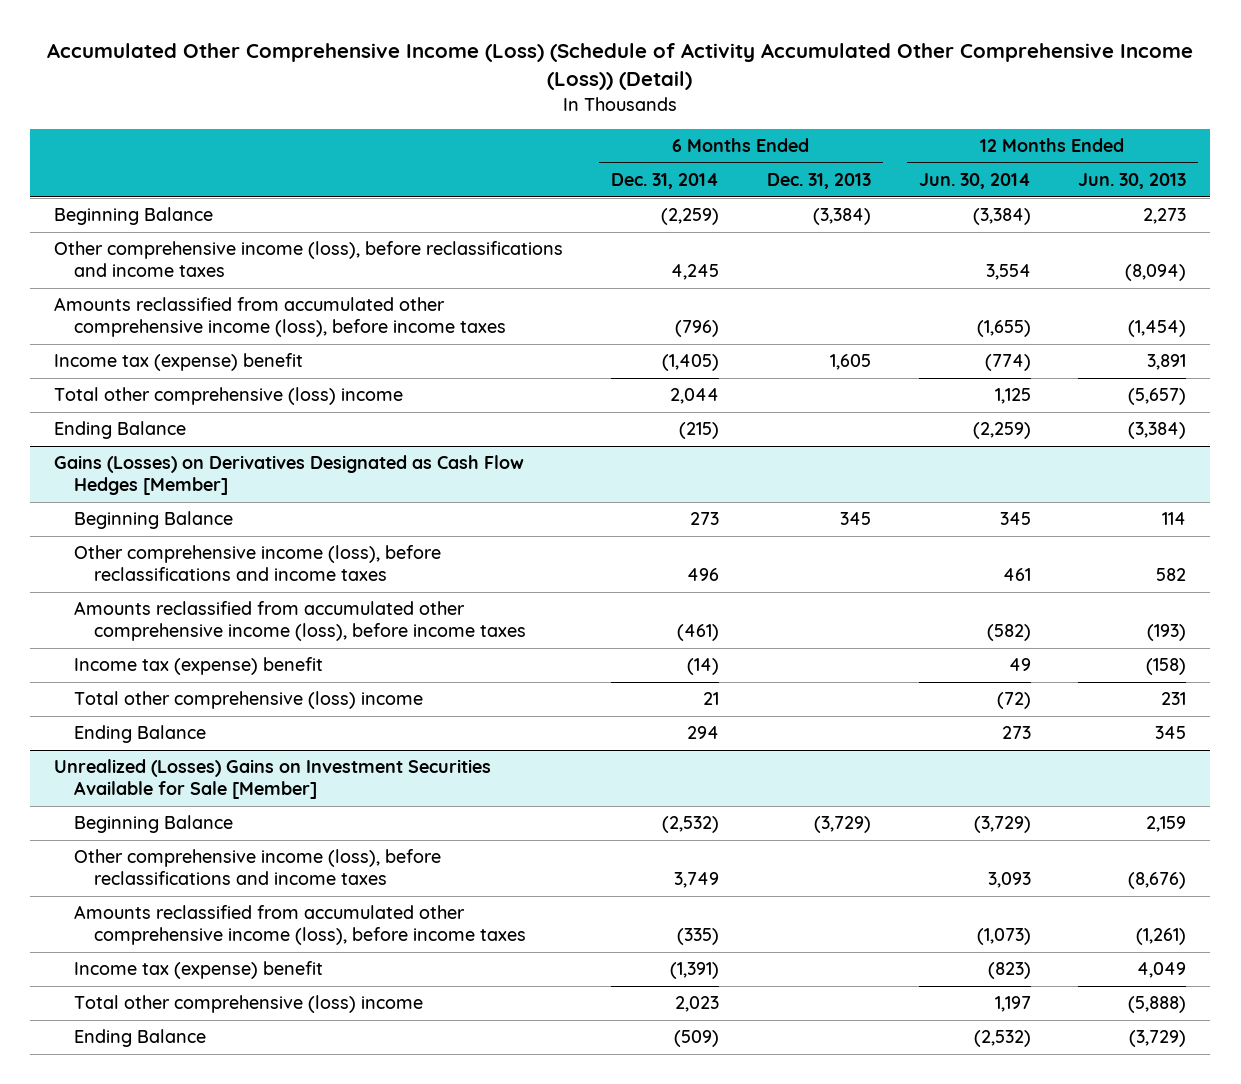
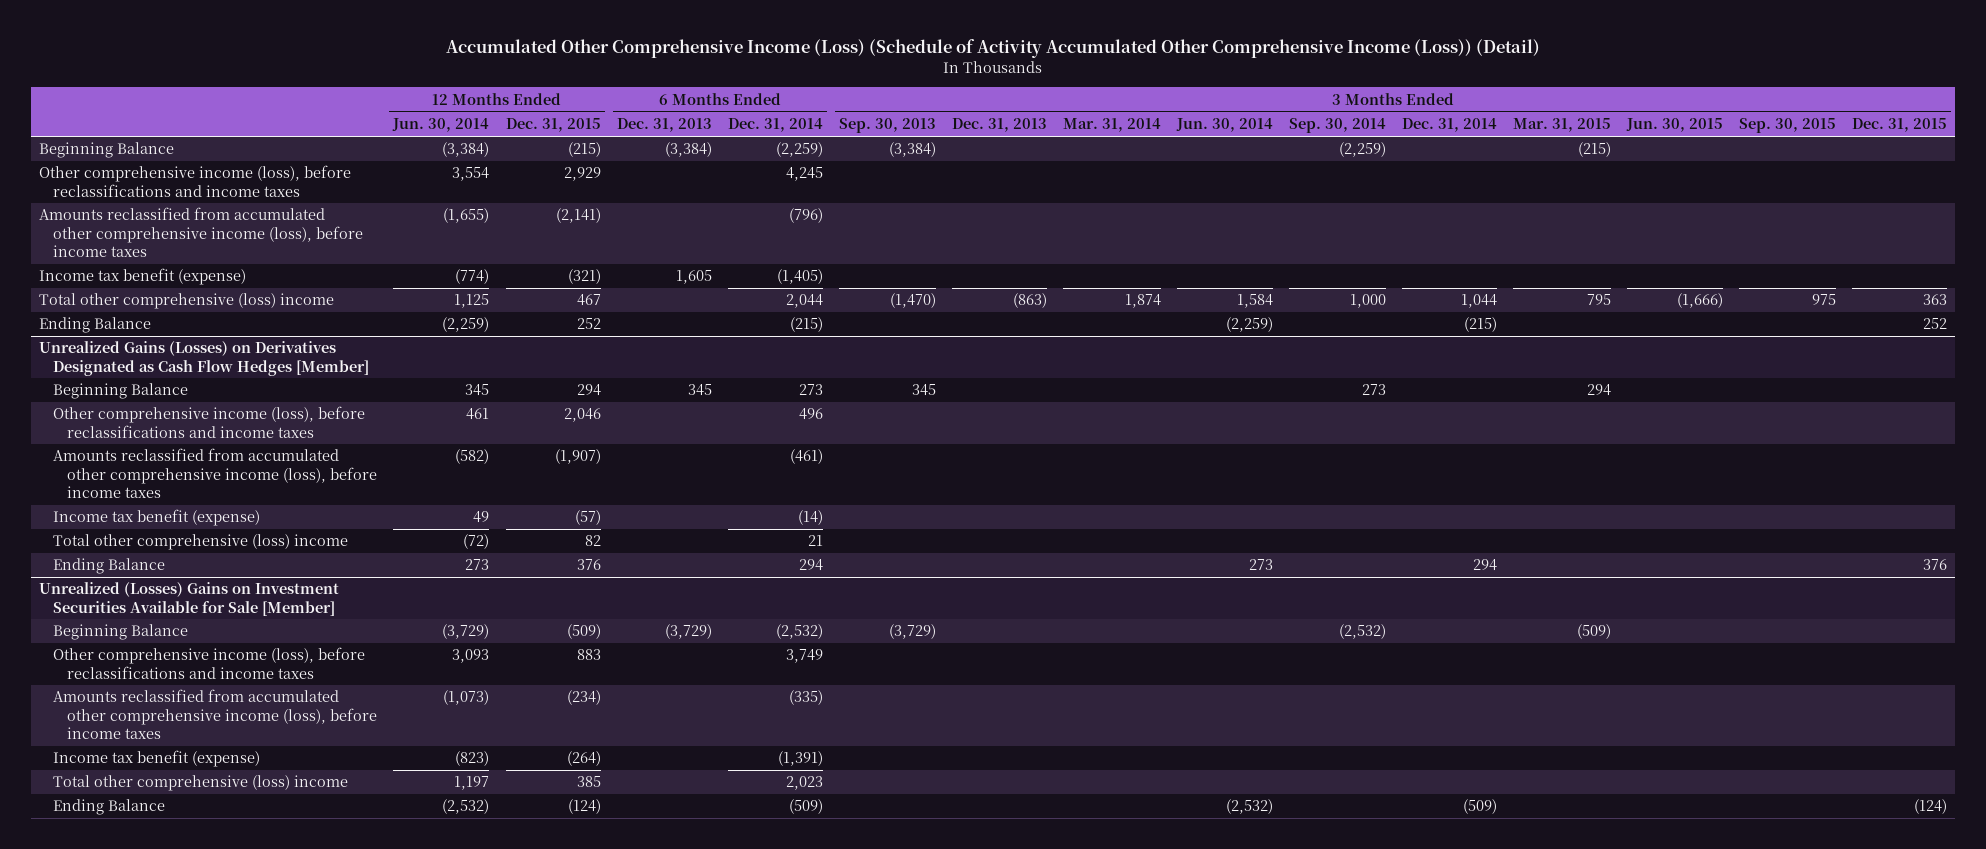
- | 6 Months Ended Dec. 31, 2014 | 6 Months Ended Dec. 31, 2013 | 12 Months Ended Jun. 30, 2014 | 12 Months Ended Jun. 30, 2013
+ | 12 Months Ended Jun. 30, 2014 | 12 Months Ended Dec. 31, 2015 | 6 Months Ended Dec. 31, 2013 | 6 Months Ended Dec. 31, 2014 | 3 Months Ended Sep. 30, 2013 | 3 Months Ended Dec. 31, 2013 | 3 Months Ended Mar. 31, 2014 | 3 Months Ended Jun. 30, 2014 | 3 Months Ended Sep. 30, 2014 | 3 Months Ended Dec. 31, 2014 | 3 Months Ended Mar. 31, 2015 | 3 Months Ended Jun. 30, 2015 | 3 Months Ended Sep. 30, 2015 | 3 Months Ended Dec. 31, 2015
- Income tax (expense) benefit | (1,405) | 1,605 | (774) | 3,891
+ Income tax benefit (expense) | (774) | (321) | 1,605 | (1,405) | | | | | | | | | |
- Gains (Losses) on Derivatives Designated as Cash Flow Hedges [Member]
+ Unrealized Gains (Losses) on Derivatives Designated as Cash Flow Hedges [Member]
- Income tax (expense) benefit | (14) | | 49 | (158)
+ Income tax benefit (expense) | 49 | (57) | | (14) | | | | | | | | | |
@ Unrealized (Losses) Gains on Investment Securities Available for Sale [Member]
- Income tax (expense) benefit | (1,391) | | (823) | 4,049
+ Income tax benefit (expense) | (823) | (264) | | (1,391) | | | | | | | | | |

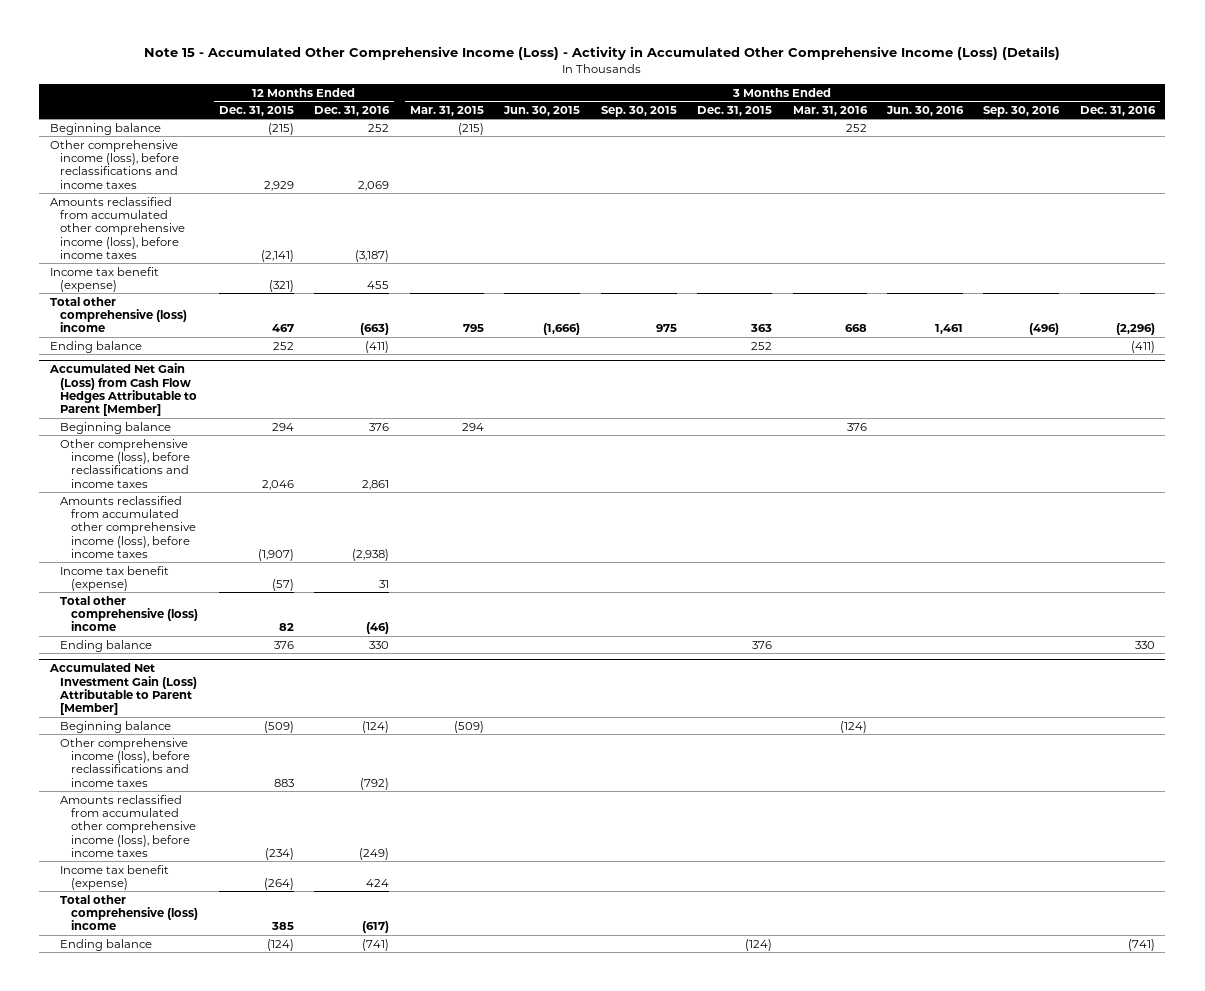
- Accumulated Other Comprehensive Income (Loss) (Schedule of Activity Accumulated Other Comprehensive Income (Loss)) (Detail)
+ Note 15 - Accumulated Other Comprehensive Income (Loss) - Activity in Accumulated Other Comprehensive Income (Loss) (Details)
- | 12 Months Ended Jun. 30, 2014 | 12 Months Ended Dec. 31, 2015 | 6 Months Ended Dec. 31, 2013 | 6 Months Ended Dec. 31, 2014 | 3 Months Ended Sep. 30, 2013 | 3 Months Ended Dec. 31, 2013 | 3 Months Ended Mar. 31, 2014 | 3 Months Ended Jun. 30, 2014 | 3 Months Ended Sep. 30, 2014 | 3 Months Ended Dec. 31, 2014 | 3 Months Ended Mar. 31, 2015 | 3 Months Ended Jun. 30, 2015 | 3 Months Ended Sep. 30, 2015 | 3 Months Ended Dec. 31, 2015
+ | 12 Months Ended Dec. 31, 2015 | 12 Months Ended Dec. 31, 2016 | 3 Months Ended Mar. 31, 2015 | 3 Months Ended Jun. 30, 2015 | 3 Months Ended Sep. 30, 2015 | 3 Months Ended Dec. 31, 2015 | 3 Months Ended Mar. 31, 2016 | 3 Months Ended Jun. 30, 2016 | 3 Months Ended Sep. 30, 2016 | 3 Months Ended Dec. 31, 2016
- Beginning Balance | (3,384) | (215) | (3,384) | (2,259) | (3,384) | | | | (2,259) | | (215) | | |
+ Beginning balance | (215) | 252 | (215) | | | | 252 | | |
- Ending Balance | (2,259) | 252 | | (215) | | | | (2,259) | | (215) | | | | 252
- Unrealized Gains (Losses) on Derivatives Designated as Cash Flow Hedges [Member]
- Beginning Balance | 345 | 294 | 345 | 273 | 345 | | | | 273 | | 294 | | |
+ Ending balance | 252 | (411) | | | | 252 | | | | (411)
+ Accumulated Net Gain (Loss) from Cash Flow Hedges Attributable to Parent [Member]
+ Beginning balance | 294 | 376 | 294 | | | | 376 | | |
- Ending Balance | 273 | 376 | | 294 | | | | 273 | | 294 | | | | 376
- Unrealized (Losses) Gains on Investment Securities Available for Sale [Member]
- Beginning Balance | (3,729) | (509) | (3,729) | (2,532) | (3,729) | | | | (2,532) | | (509) | | |
+ Ending balance | 376 | 330 | | | | 376 | | | | 330
+ Accumulated Net Investment Gain (Loss) Attributable to Parent [Member]
+ Beginning balance | (509) | (124) | (509) | | | | (124) | | |
- Ending Balance | (2,532) | (124) | | (509) | | | | (2,532) | | (509) | | | | (124)
+ Ending balance | (124) | (741) | | | | (124) | | | | (741)

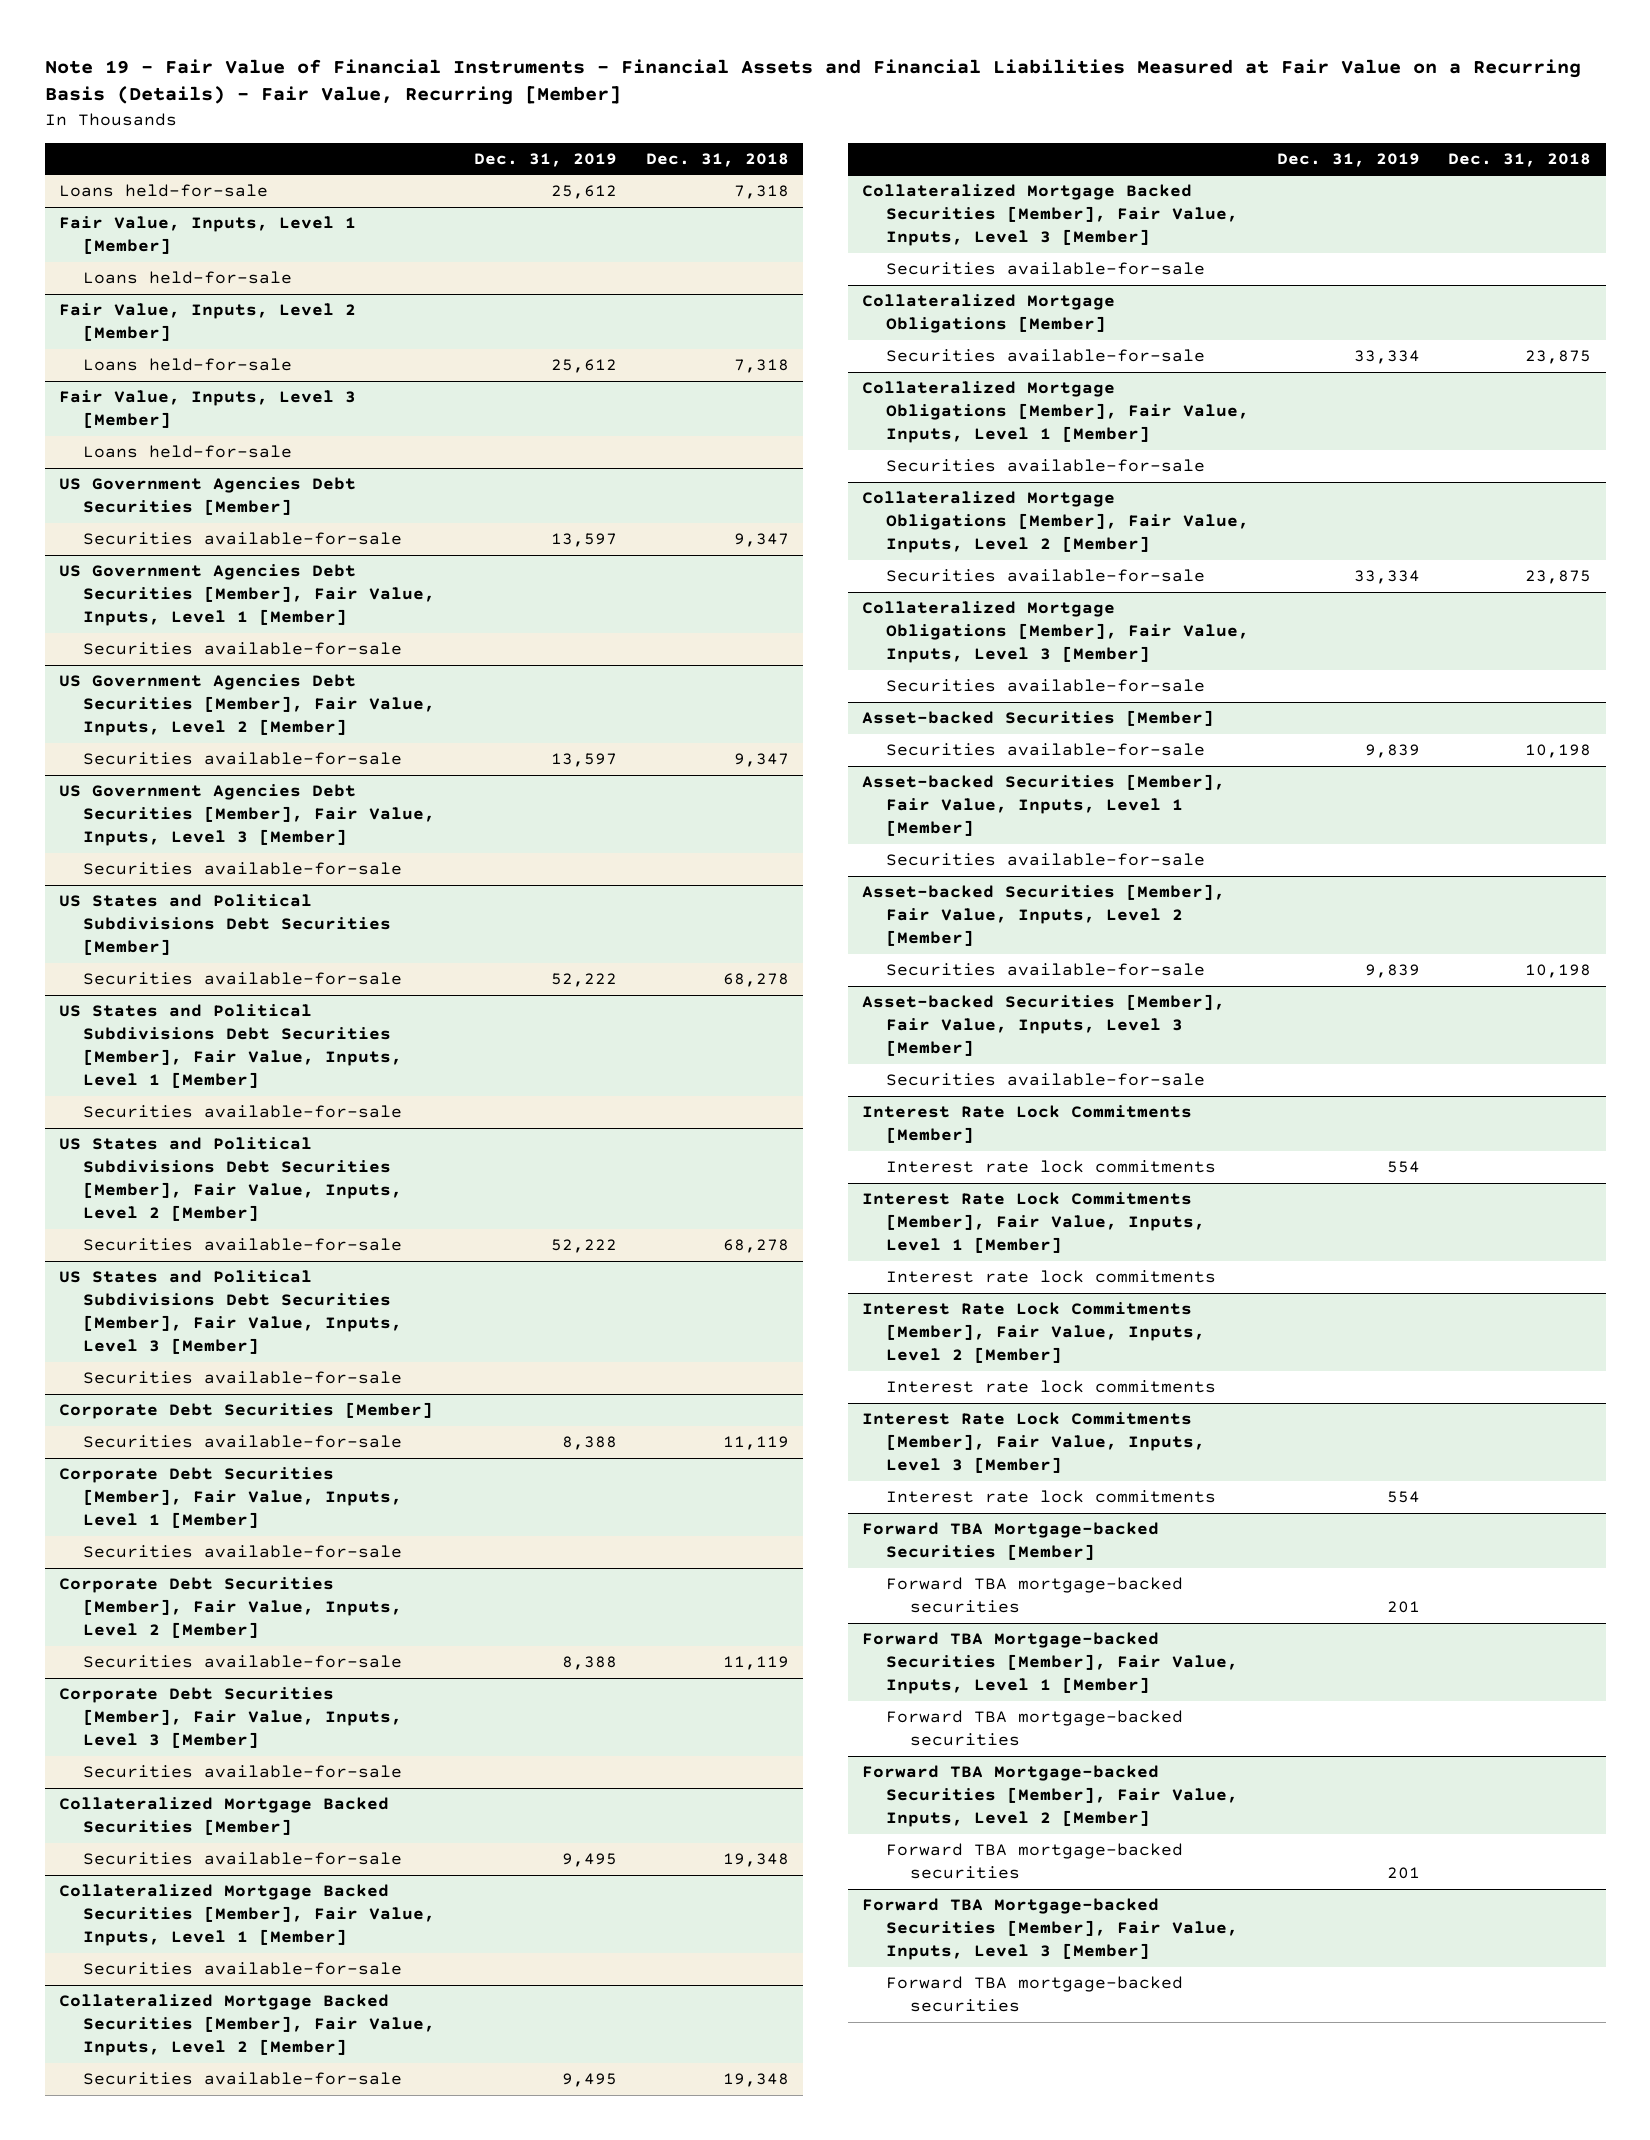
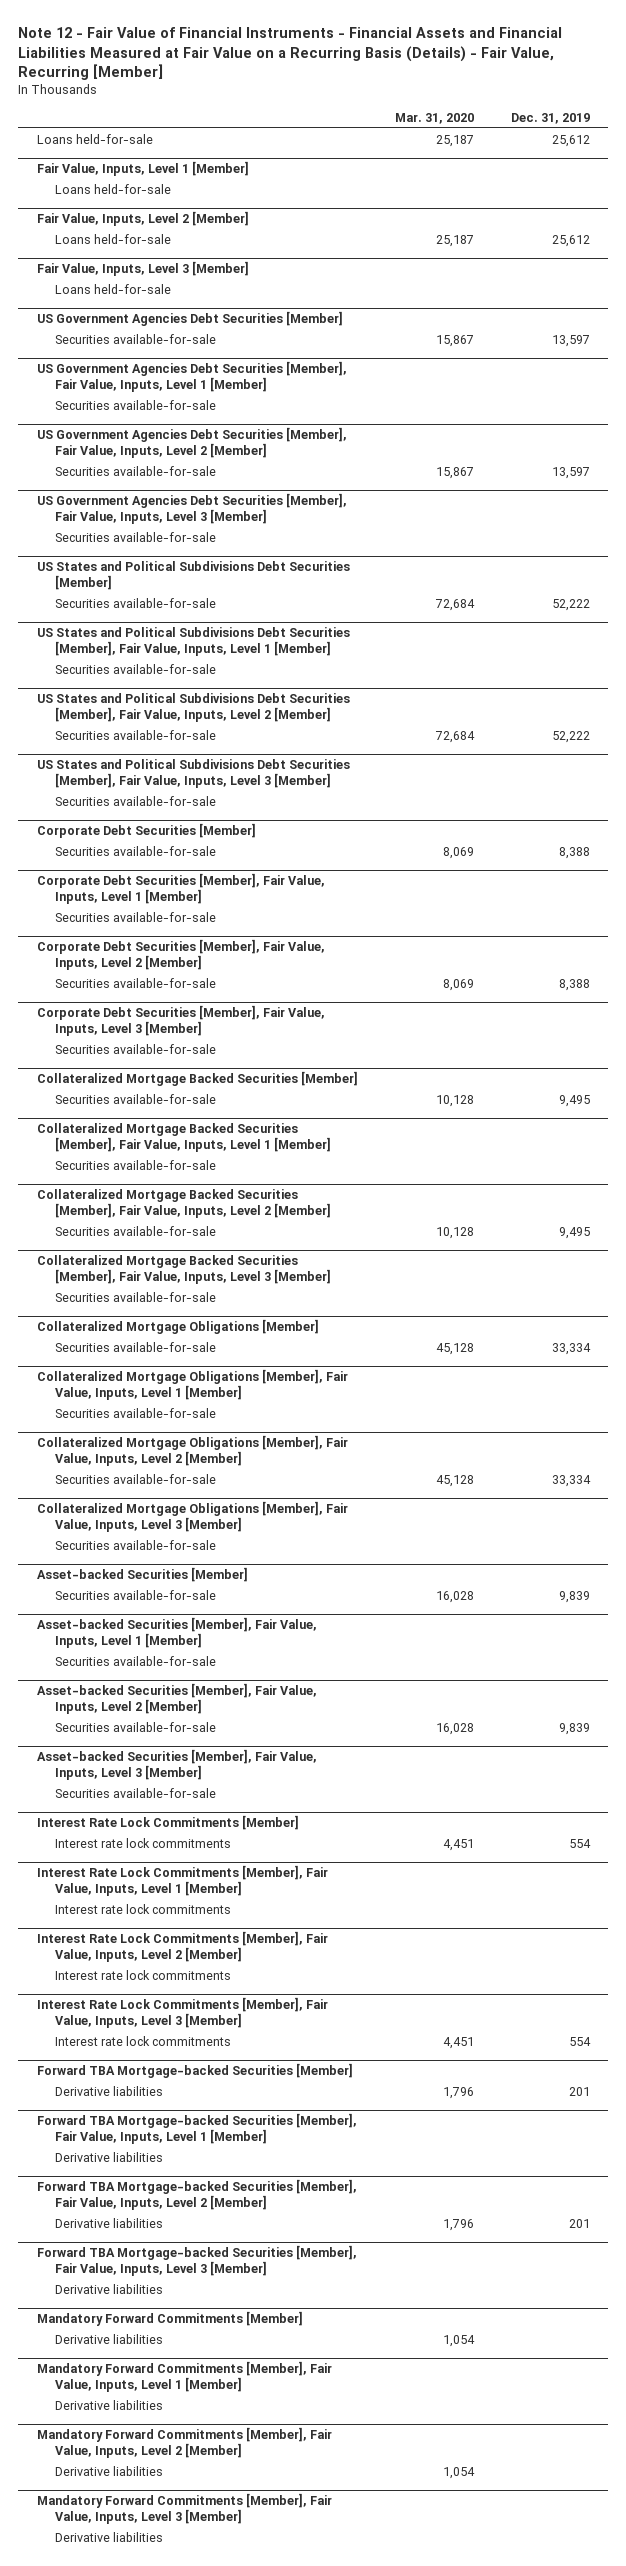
- Note 19 - Fair Value of Financial Instruments - Financial Assets and Financial Liabilities Measured at Fair Value on a Recurring Basis (Details) - Fair Value, Recurring [Member]
+ Note 12 - Fair Value of Financial Instruments - Financial Assets and Financial Liabilities Measured at Fair Value on a Recurring Basis (Details) - Fair Value, Recurring [Member]
- | Dec. 31, 2019 | Dec. 31, 2018
+ | Mar. 31, 2020 | Dec. 31, 2019
@ Forward TBA Mortgage-backed Securities [Member]
- Forward TBA mortgage-backed securities | 201 |
+ Derivative liabilities | 1,796 | 201
@ Forward TBA Mortgage-backed Securities [Member], Fair Value, Inputs, Level 1 [Member]
- Forward TBA mortgage-backed securities
+ Derivative liabilities
@ Forward TBA Mortgage-backed Securities [Member], Fair Value, Inputs, Level 2 [Member]
- Forward TBA mortgage-backed securities | 201 |
+ Derivative liabilities | 1,796 | 201
@ Forward TBA Mortgage-backed Securities [Member], Fair Value, Inputs, Level 3 [Member]
- Forward TBA mortgage-backed securities
+ Derivative liabilities
+ Mandatory Forward Commitments [Member]
+ Derivative liabilities | 1,054 |
+ Mandatory Forward Commitments [Member], Fair Value, Inputs, Level 1 [Member]
+ Derivative liabilities
+ Mandatory Forward Commitments [Member], Fair Value, Inputs, Level 2 [Member]
+ Derivative liabilities | 1,054 |
+ Mandatory Forward Commitments [Member], Fair Value, Inputs, Level 3 [Member]
+ Derivative liabilities

